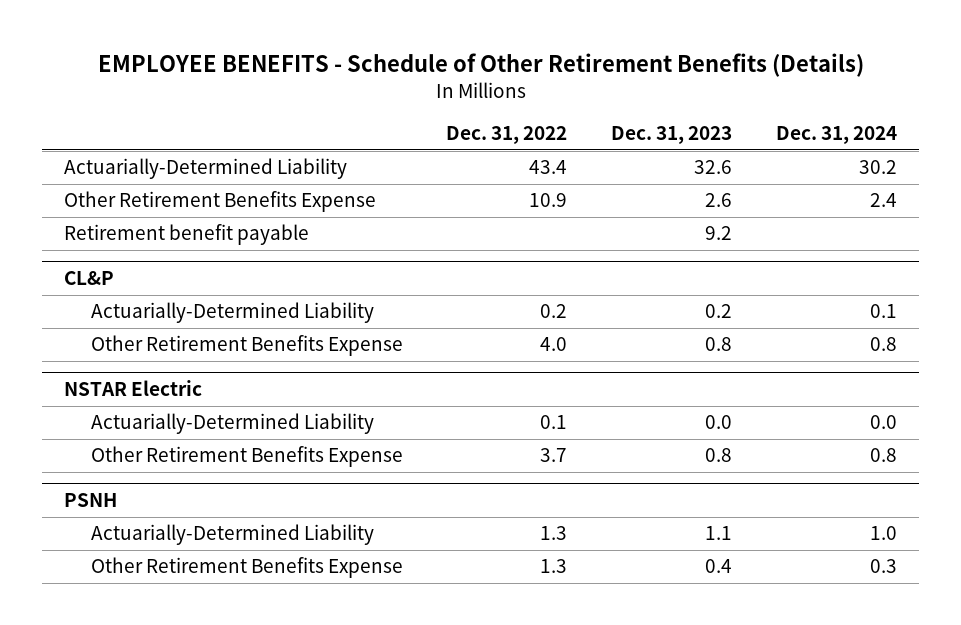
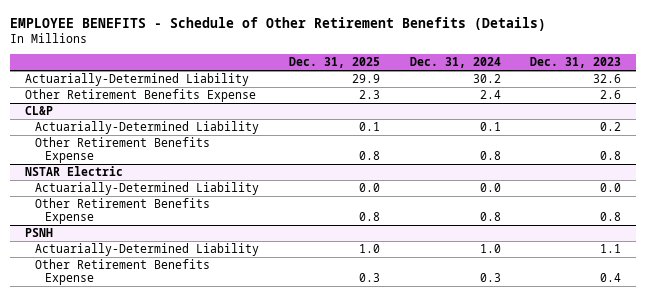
- | Dec. 31, 2022 | Dec. 31, 2023 | Dec. 31, 2024
+ | Dec. 31, 2025 | Dec. 31, 2024 | Dec. 31, 2023
- Retirement benefit payable | | 9.2 |

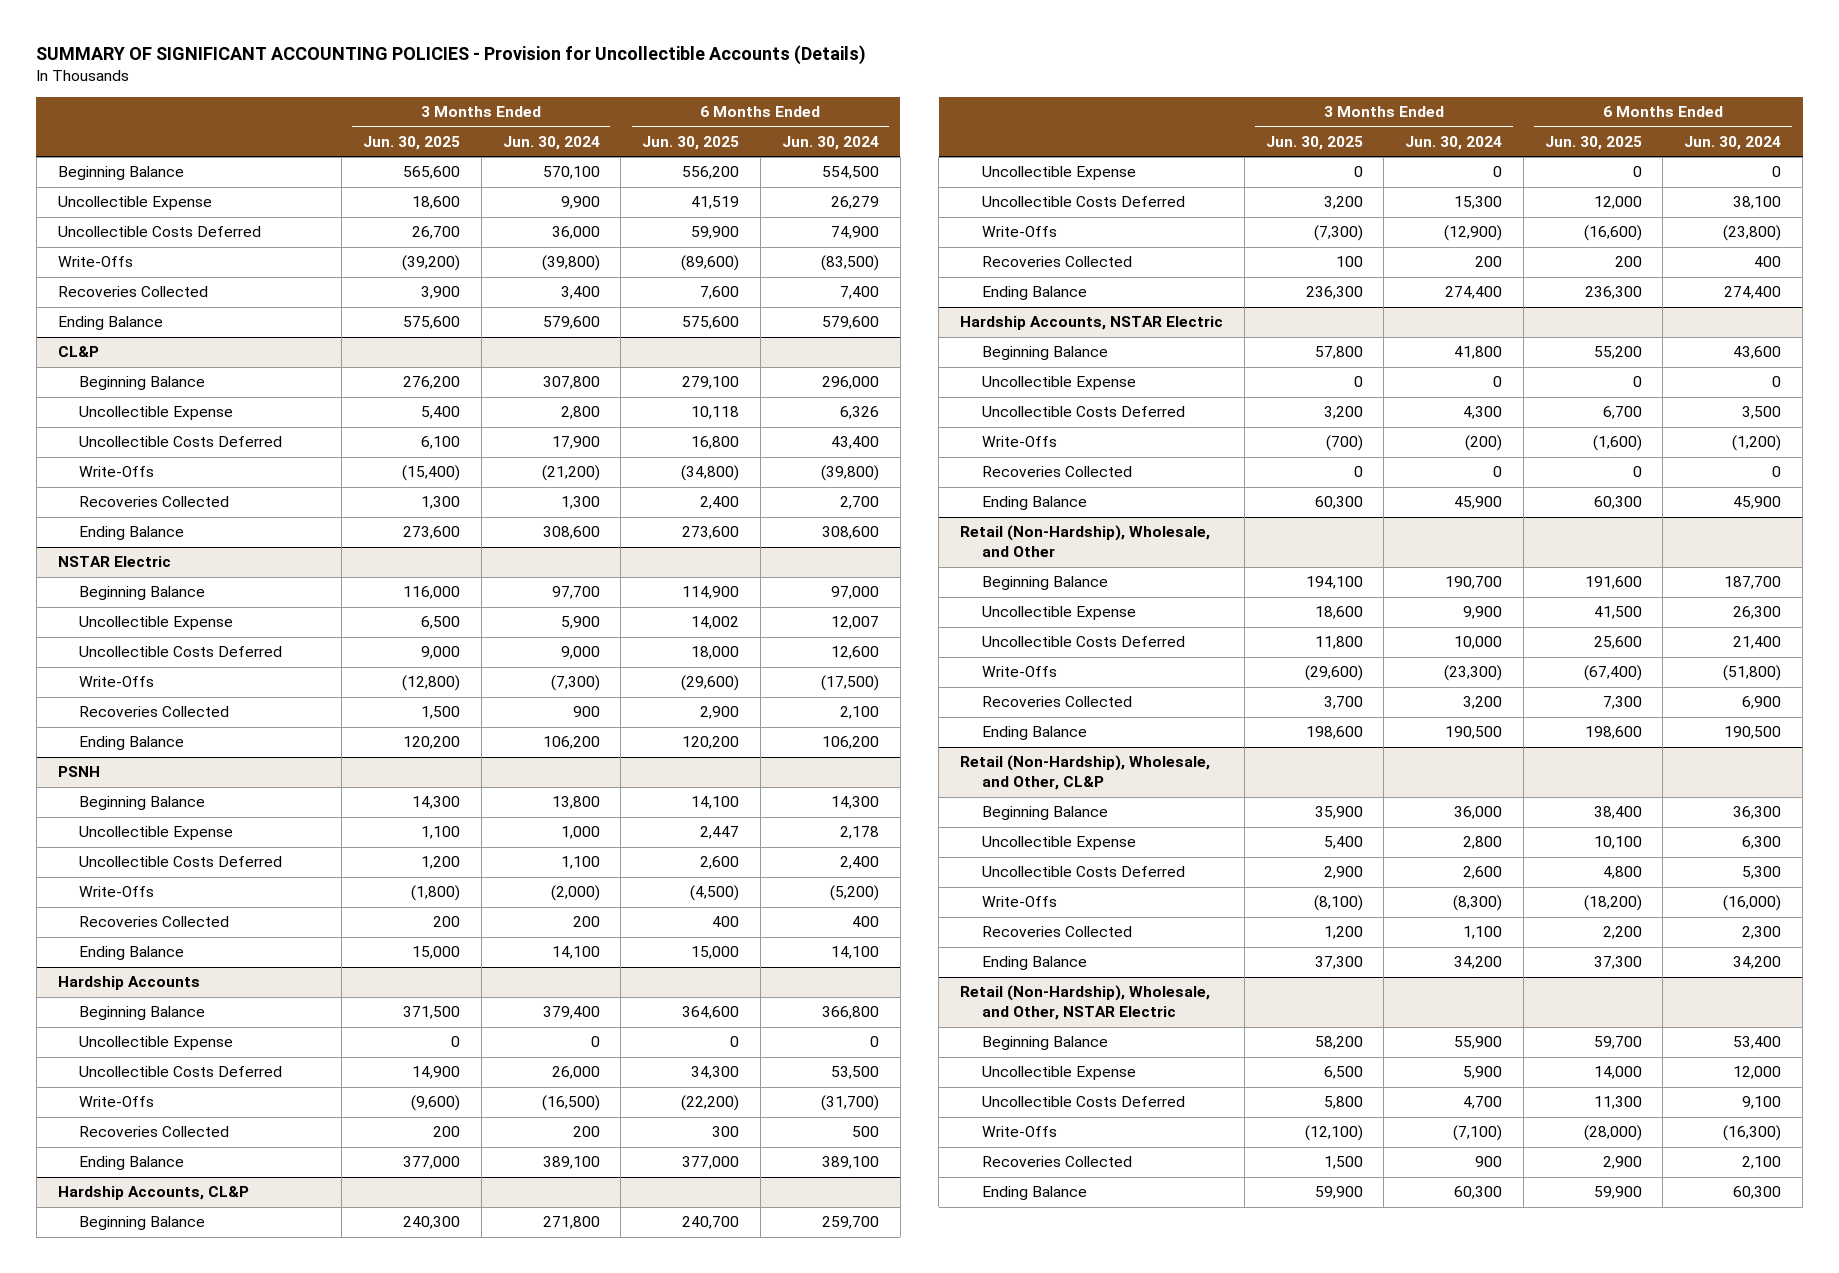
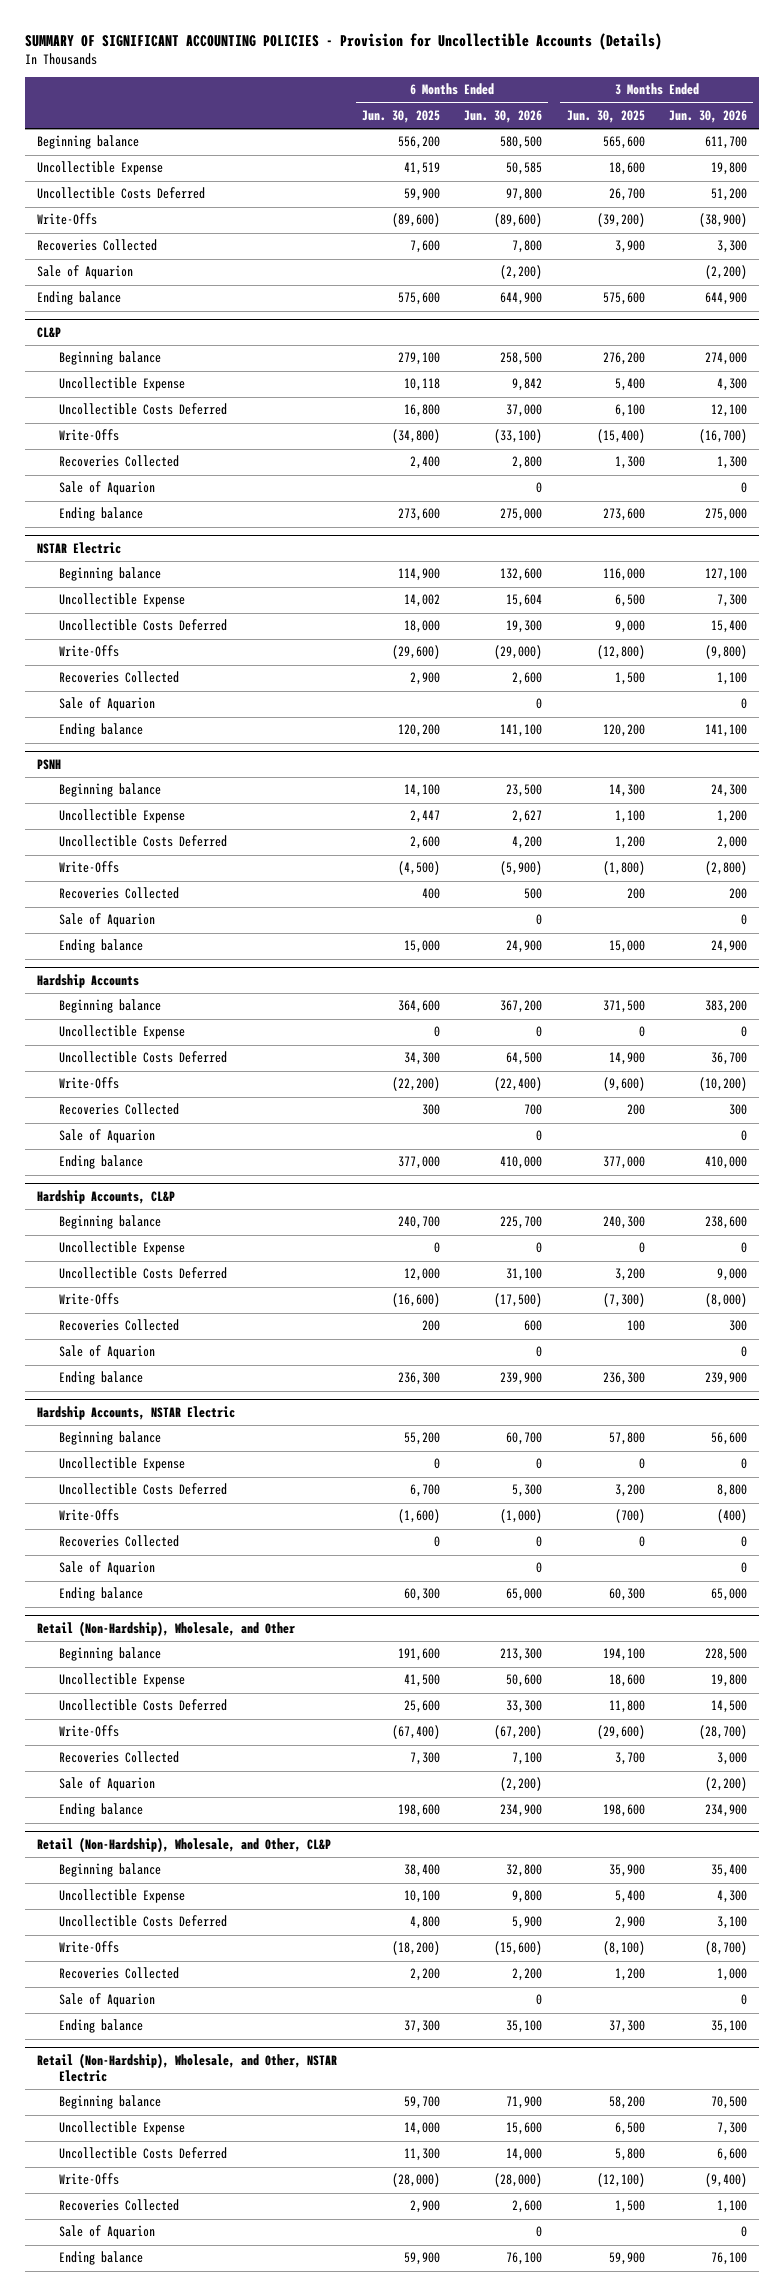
- | 3 Months Ended Jun. 30, 2025 | 3 Months Ended Jun. 30, 2024 | 6 Months Ended Jun. 30, 2025 | 6 Months Ended Jun. 30, 2024
+ | 6 Months Ended Jun. 30, 2025 | 6 Months Ended Jun. 30, 2026 | 3 Months Ended Jun. 30, 2025 | 3 Months Ended Jun. 30, 2026
- Beginning Balance | 565,600 | 570,100 | 556,200 | 554,500
+ Beginning balance | 556,200 | 580,500 | 565,600 | 611,700
- Ending Balance | 575,600 | 579,600 | 575,600 | 579,600
+ Sale of Aquarion | | (2,200) | | (2,200)
+ Ending balance | 575,600 | 644,900 | 575,600 | 644,900
@ CL&P
- Beginning Balance | 276,200 | 307,800 | 279,100 | 296,000
+ Beginning balance | 279,100 | 258,500 | 276,200 | 274,000
- Ending Balance | 273,600 | 308,600 | 273,600 | 308,600
+ Sale of Aquarion | | 0 | | 0
+ Ending balance | 273,600 | 275,000 | 273,600 | 275,000
@ NSTAR Electric
- Beginning Balance | 116,000 | 97,700 | 114,900 | 97,000
+ Beginning balance | 114,900 | 132,600 | 116,000 | 127,100
- Ending Balance | 120,200 | 106,200 | 120,200 | 106,200
+ Sale of Aquarion | | 0 | | 0
+ Ending balance | 120,200 | 141,100 | 120,200 | 141,100
@ PSNH
- Beginning Balance | 14,300 | 13,800 | 14,100 | 14,300
+ Beginning balance | 14,100 | 23,500 | 14,300 | 24,300
- Ending Balance | 15,000 | 14,100 | 15,000 | 14,100
+ Sale of Aquarion | | 0 | | 0
+ Ending balance | 15,000 | 24,900 | 15,000 | 24,900
@ Hardship Accounts
- Beginning Balance | 371,500 | 379,400 | 364,600 | 366,800
+ Beginning balance | 364,600 | 367,200 | 371,500 | 383,200
- Ending Balance | 377,000 | 389,100 | 377,000 | 389,100
+ Sale of Aquarion | | 0 | | 0
+ Ending balance | 377,000 | 410,000 | 377,000 | 410,000
@ Hardship Accounts, CL&P
- Beginning Balance | 240,300 | 271,800 | 240,700 | 259,700
+ Beginning balance | 240,700 | 225,700 | 240,300 | 238,600
- Ending Balance | 236,300 | 274,400 | 236,300 | 274,400
+ Sale of Aquarion | | 0 | | 0
+ Ending balance | 236,300 | 239,900 | 236,300 | 239,900
@ Hardship Accounts, NSTAR Electric
- Beginning Balance | 57,800 | 41,800 | 55,200 | 43,600
+ Beginning balance | 55,200 | 60,700 | 57,800 | 56,600
- Ending Balance | 60,300 | 45,900 | 60,300 | 45,900
+ Sale of Aquarion | | 0 | | 0
+ Ending balance | 60,300 | 65,000 | 60,300 | 65,000
@ Retail (Non-Hardship), Wholesale, and Other
- Beginning Balance | 194,100 | 190,700 | 191,600 | 187,700
+ Beginning balance | 191,600 | 213,300 | 194,100 | 228,500
- Ending Balance | 198,600 | 190,500 | 198,600 | 190,500
+ Sale of Aquarion | | (2,200) | | (2,200)
+ Ending balance | 198,600 | 234,900 | 198,600 | 234,900
@ Retail (Non-Hardship), Wholesale, and Other, CL&P
- Beginning Balance | 35,900 | 36,000 | 38,400 | 36,300
+ Beginning balance | 38,400 | 32,800 | 35,900 | 35,400
- Ending Balance | 37,300 | 34,200 | 37,300 | 34,200
+ Sale of Aquarion | | 0 | | 0
+ Ending balance | 37,300 | 35,100 | 37,300 | 35,100
@ Retail (Non-Hardship), Wholesale, and Other, NSTAR Electric
- Beginning Balance | 58,200 | 55,900 | 59,700 | 53,400
+ Beginning balance | 59,700 | 71,900 | 58,200 | 70,500
- Ending Balance | 59,900 | 60,300 | 59,900 | 60,300
+ Sale of Aquarion | | 0 | | 0
+ Ending balance | 59,900 | 76,100 | 59,900 | 76,100

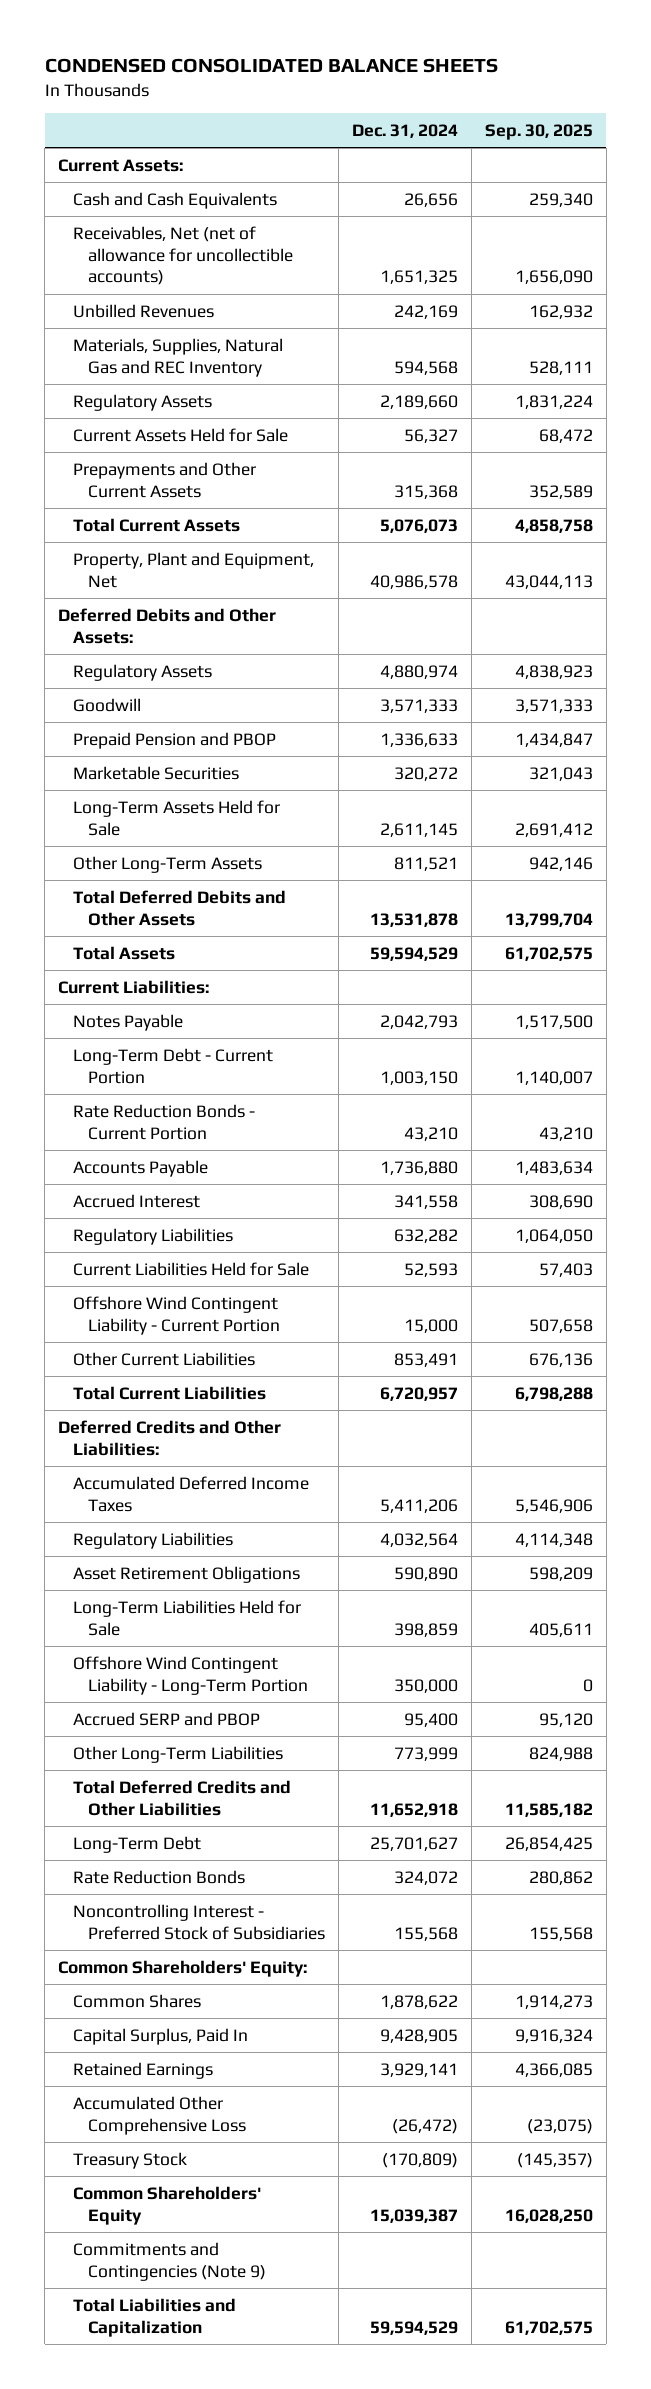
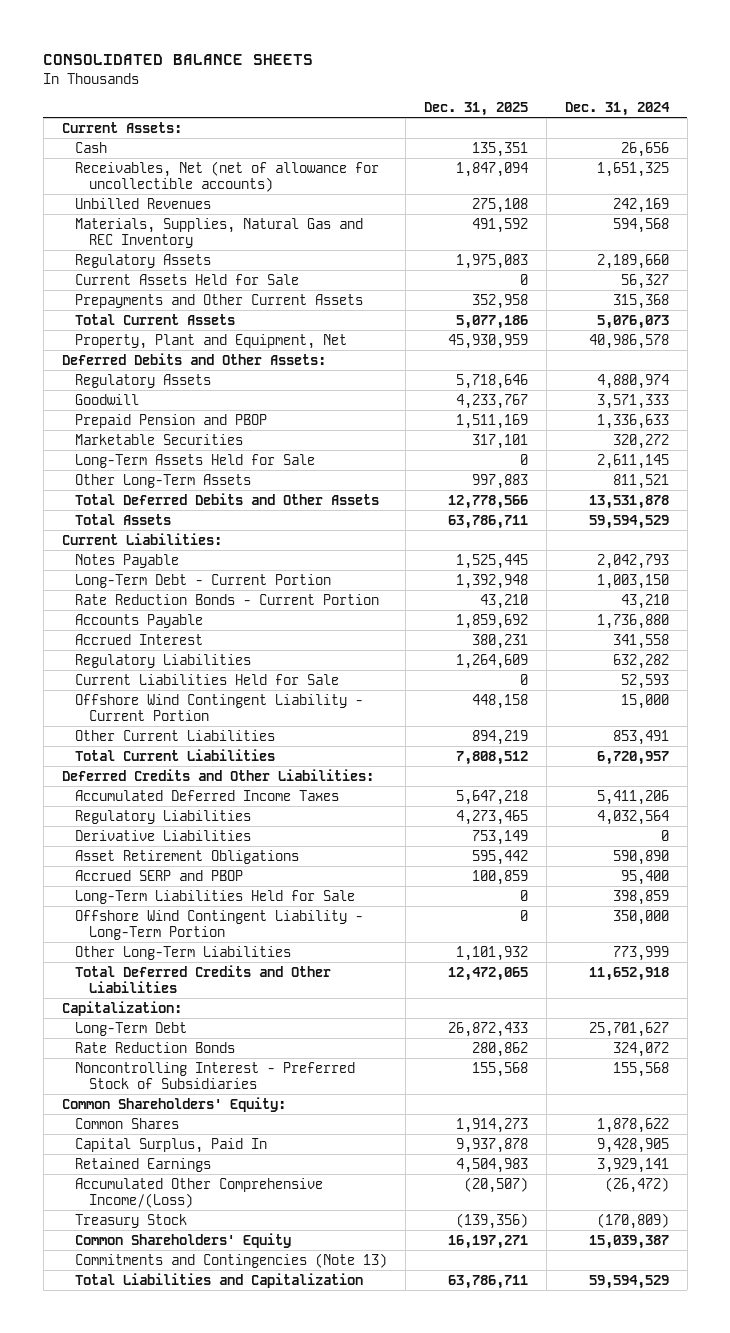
- CONDENSED CONSOLIDATED BALANCE SHEETS
+ CONSOLIDATED BALANCE SHEETS
- | Dec. 31, 2024 | Sep. 30, 2025
+ | Dec. 31, 2025 | Dec. 31, 2024
- Cash and Cash Equivalents | 26,656 | 259,340
+ Cash | 135,351 | 26,656
+ Derivative Liabilities | 753,149 | 0
moved up: Accrued SERP and PBOP | 100,859 | 95,400
+ Capitalization:
- Accumulated Other Comprehensive Loss | (26,472) | (23,075)
+ Accumulated Other Comprehensive Income/(Loss) | (20,507) | (26,472)
- Commitments and Contingencies (Note 9)
+ Commitments and Contingencies (Note 13)

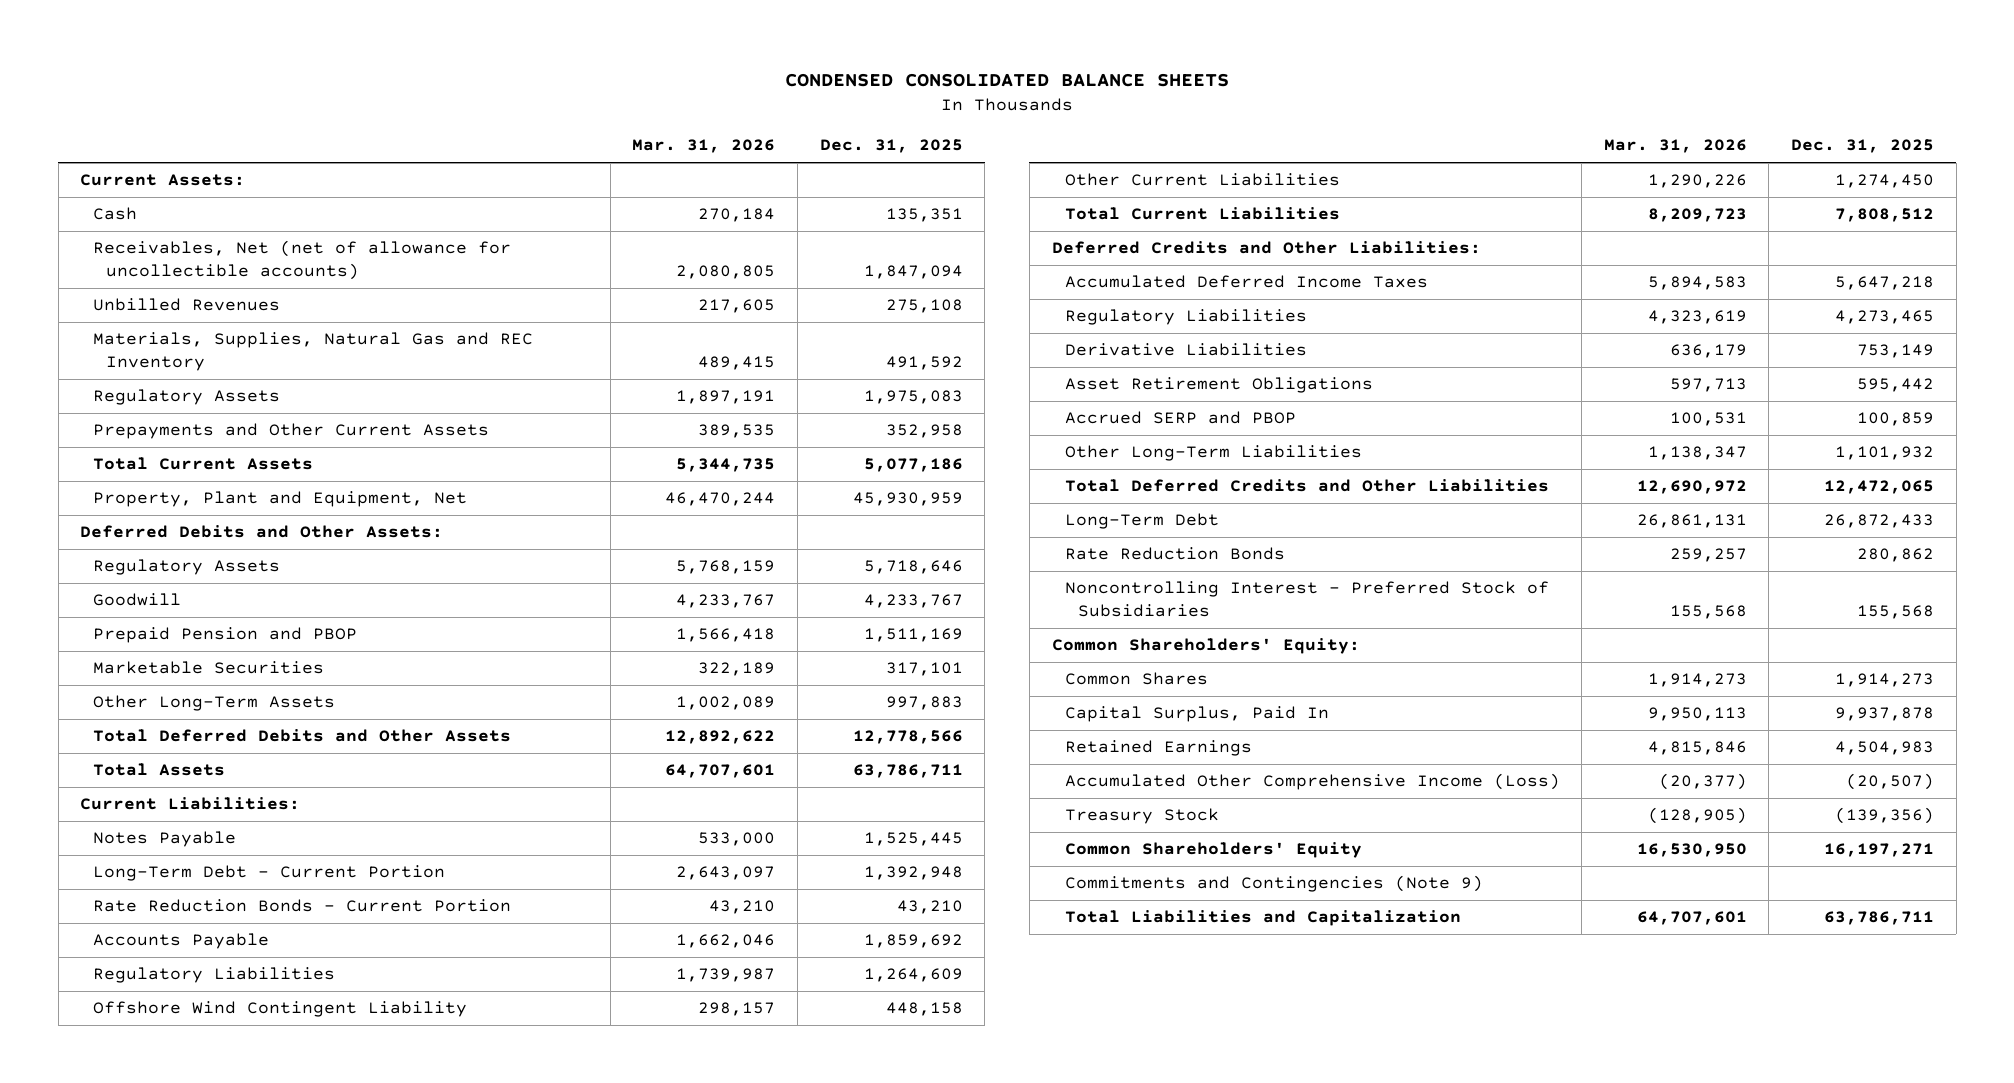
- CONSOLIDATED BALANCE SHEETS
+ CONDENSED CONSOLIDATED BALANCE SHEETS
- | Dec. 31, 2025 | Dec. 31, 2024
+ | Mar. 31, 2026 | Dec. 31, 2025
- Current Assets Held for Sale | 0 | 56,327
- Long-Term Assets Held for Sale | 0 | 2,611,145
- Accrued Interest | 380,231 | 341,558
- Current Liabilities Held for Sale | 0 | 52,593
- Offshore Wind Contingent Liability - Current Portion | 448,158 | 15,000
- Other Current Liabilities | 894,219 | 853,491
+ Offshore Wind Contingent Liability | 298,157 | 448,158
+ Other Current Liabilities | 1,290,226 | 1,274,450
- Long-Term Liabilities Held for Sale | 0 | 398,859
- Offshore Wind Contingent Liability - Long-Term Portion | 0 | 350,000
- Capitalization:
- Accumulated Other Comprehensive Income/(Loss) | (20,507) | (26,472)
+ Accumulated Other Comprehensive Income (Loss) | (20,377) | (20,507)
- Commitments and Contingencies (Note 13)
+ Commitments and Contingencies (Note 9)

